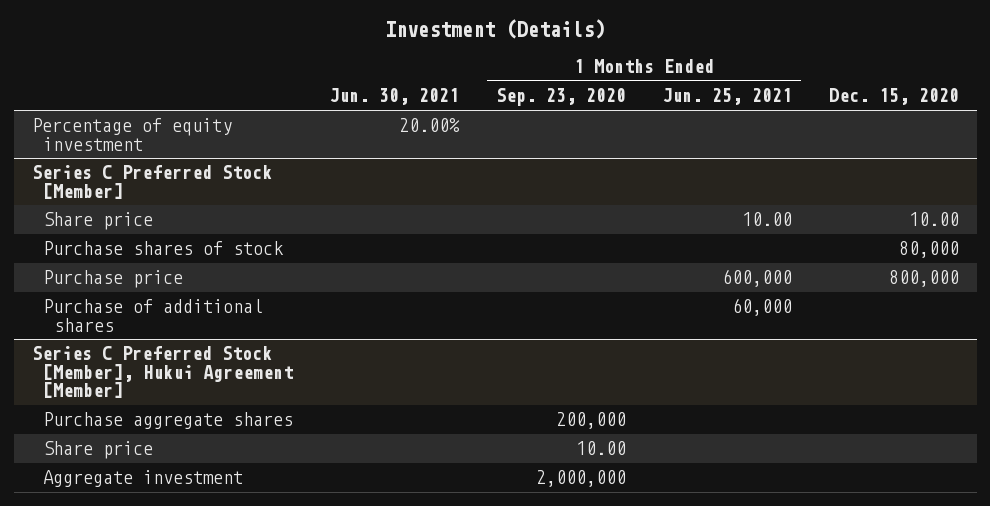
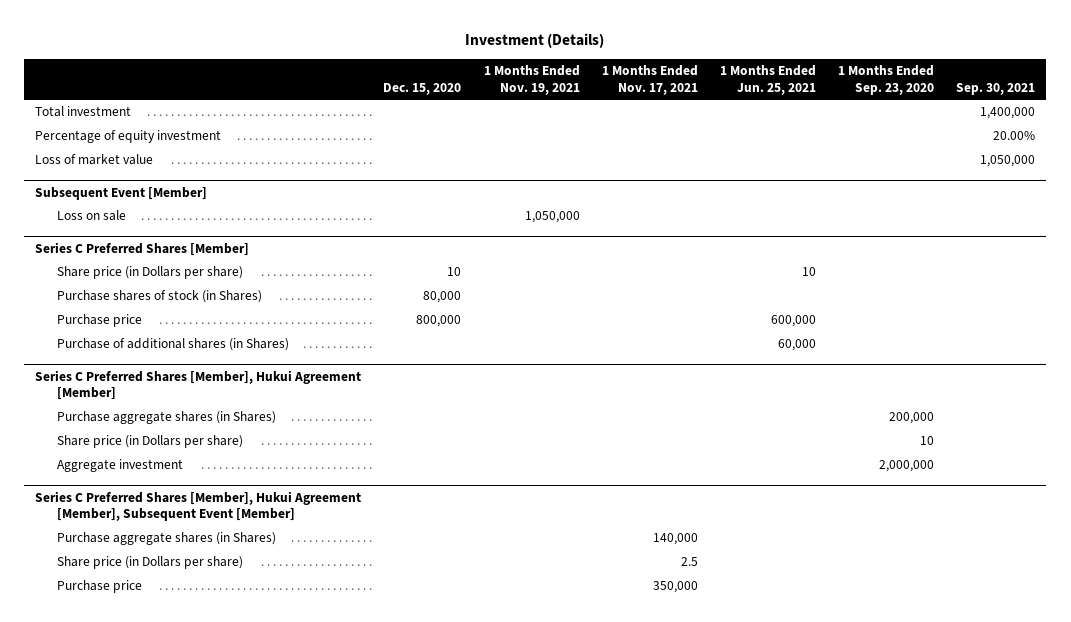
- | Jun. 30, 2021 | 1 Months Ended Sep. 23, 2020 | 1 Months Ended Jun. 25, 2021 | Dec. 15, 2020
+ | Dec. 15, 2020 | 1 Months Ended Nov. 19, 2021 | 1 Months Ended Nov. 17, 2021 | 1 Months Ended Jun. 25, 2021 | 1 Months Ended Sep. 23, 2020 | Sep. 30, 2021
+ Total investment | | | | | | 1,400,000
- Series C Preferred Stock [Member]
- Share price | | | 10.00 | 10.00
- Purchase shares of stock | | | | 80,000
+ Loss of market value | | | | | | 1,050,000
+ Subsequent Event [Member]
+ Loss on sale | | 1,050,000 | | | |
+ Series C Preferred Shares [Member]
+ Share price (in Dollars per share) | 10 | | | 10 | |
+ Purchase shares of stock (in Shares) | 80,000 | | | | |
- Purchase of additional shares | | | 60,000 |
- Series C Preferred Stock [Member], Hukui Agreement [Member]
- Purchase aggregate shares | | 200,000 | |
- Share price | | 10.00 | |
+ Purchase of additional shares (in Shares) | | | | 60,000 | |
+ Series C Preferred Shares [Member], Hukui Agreement [Member]
+ Purchase aggregate shares (in Shares) | | | | | 200,000 |
+ Share price (in Dollars per share) | | | | | 10 |
+ Series C Preferred Shares [Member], Hukui Agreement [Member], Subsequent Event [Member]
+ Purchase aggregate shares (in Shares) | | | 140,000 | | |
+ Share price (in Dollars per share) | | | 2.5 | | |
+ Purchase price | | | 350,000 | | |

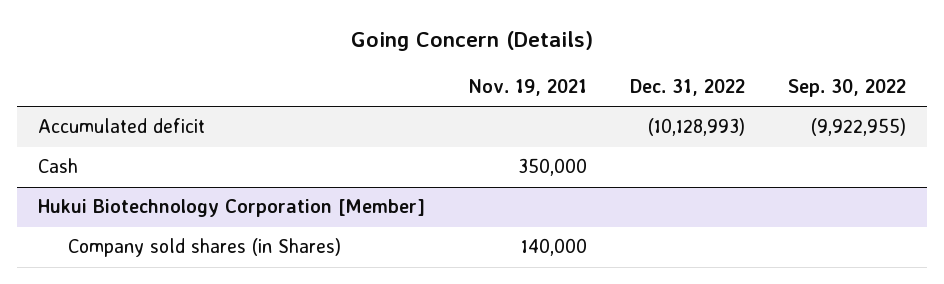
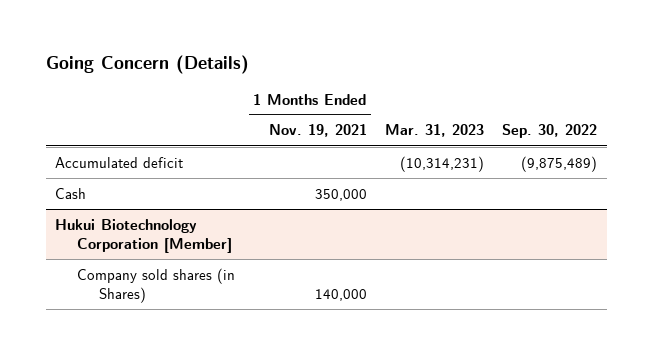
- | Nov. 19, 2021 | Dec. 31, 2022 | Sep. 30, 2022
+ | 1 Months Ended Nov. 19, 2021 | Mar. 31, 2023 | Sep. 30, 2022
- Accumulated deficit | | (10,128,993) | (9,922,955)
+ Accumulated deficit | | (10,314,231) | (9,875,489)

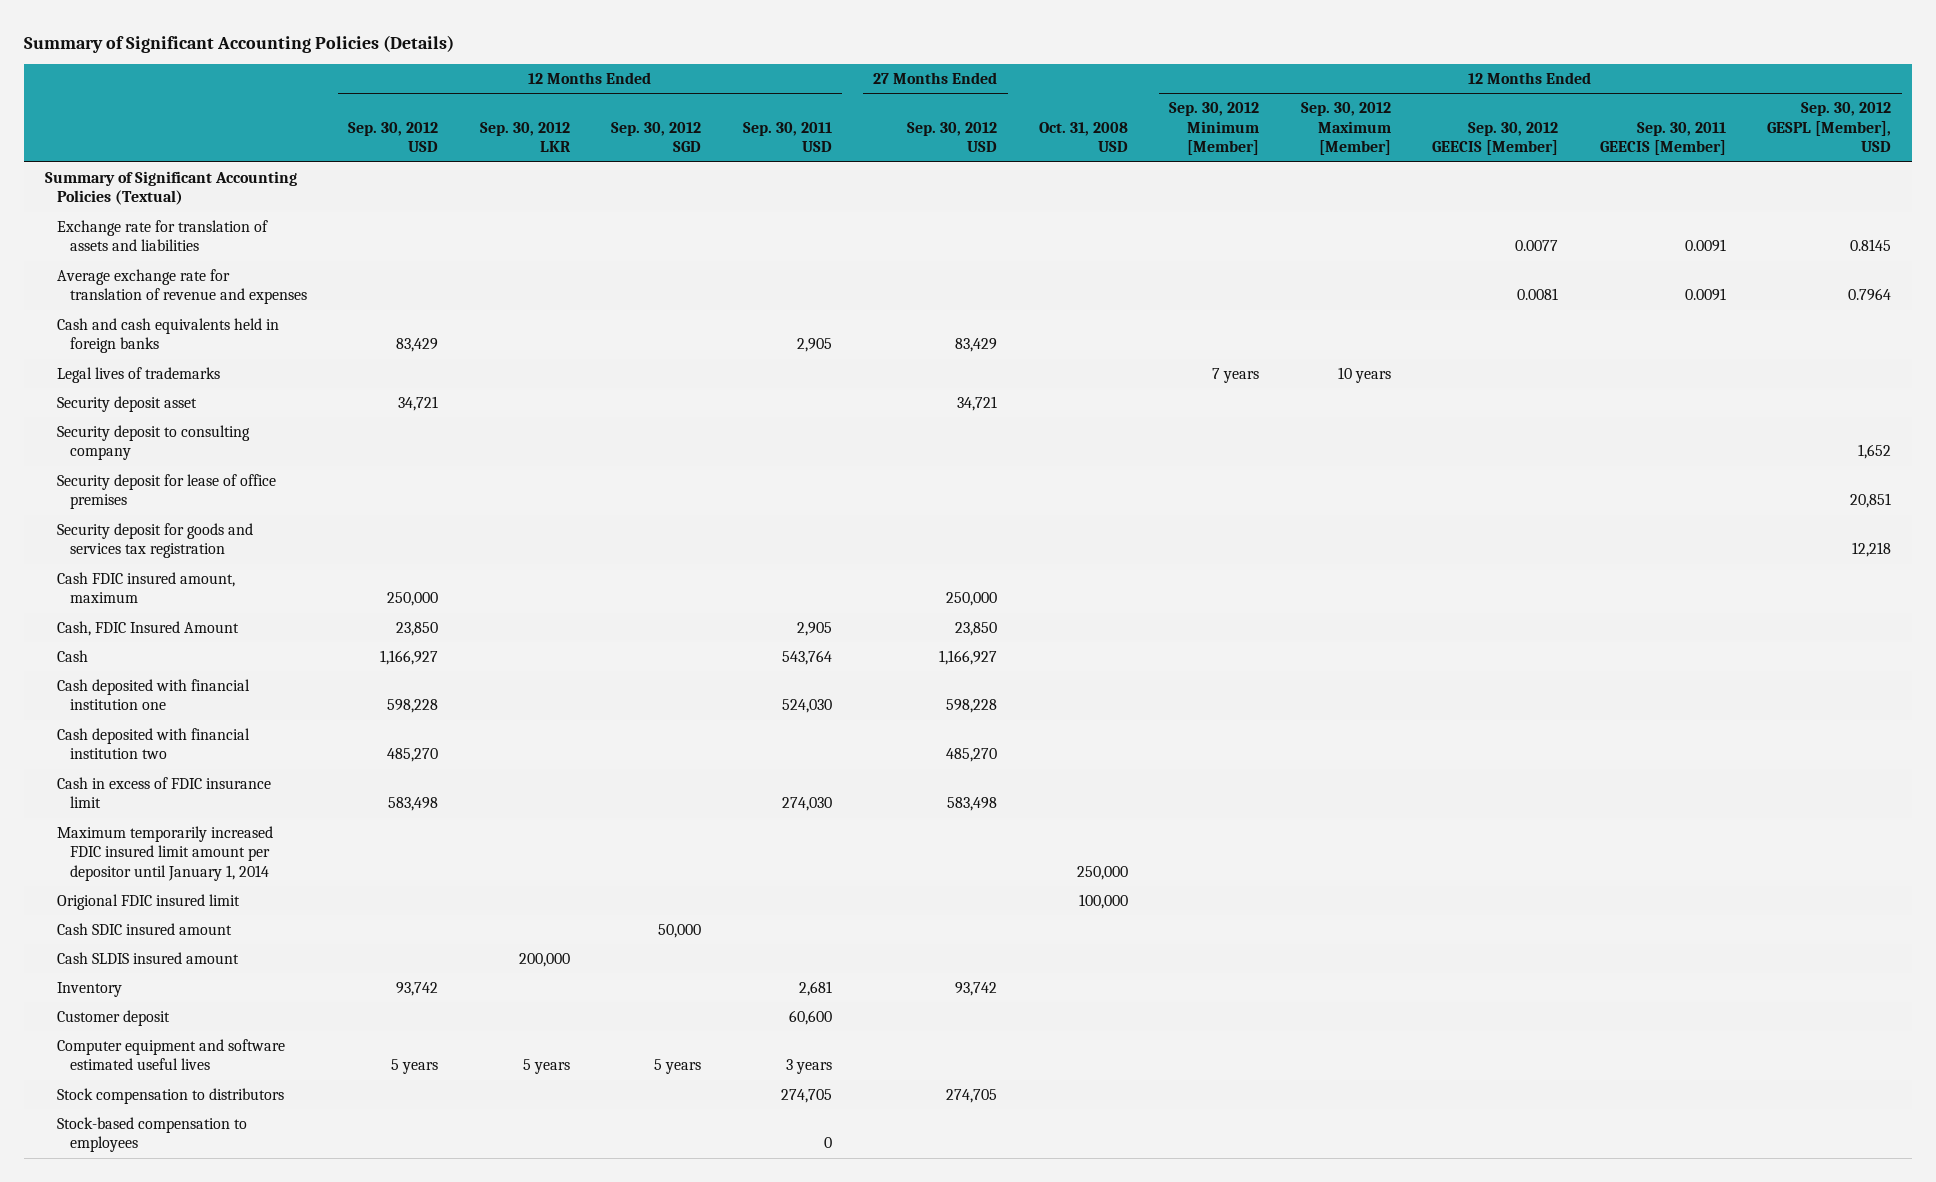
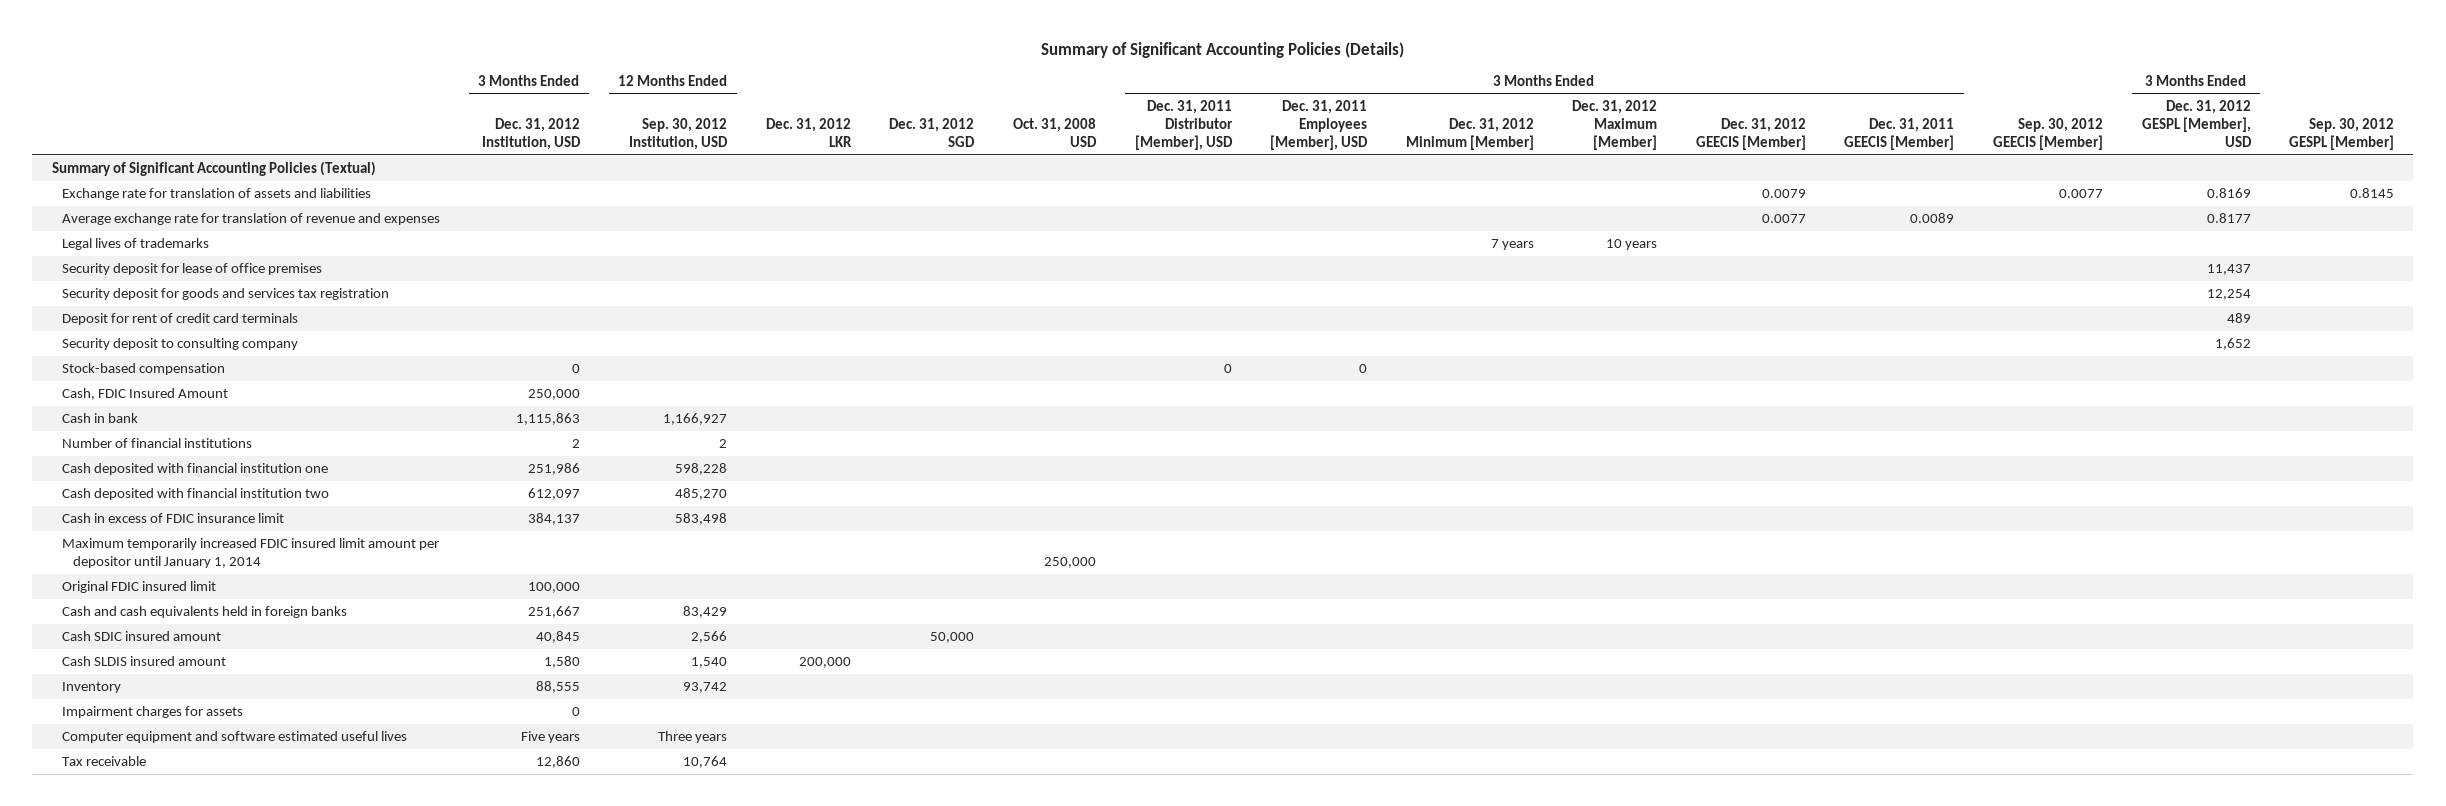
- | 12 Months Ended Sep. 30, 2012 USD | 12 Months Ended Sep. 30, 2012 LKR | 12 Months Ended Sep. 30, 2012 SGD | 12 Months Ended Sep. 30, 2011 USD | 27 Months Ended Sep. 30, 2012 USD | Oct. 31, 2008 USD | 12 Months Ended Sep. 30, 2012 Minimum [Member] | 12 Months Ended Sep. 30, 2012 Maximum [Member] | 12 Months Ended Sep. 30, 2012 GEECIS [Member] | 12 Months Ended Sep. 30, 2011 GEECIS [Member] | 12 Months Ended Sep. 30, 2012 GESPL [Member], USD
+ | 3 Months Ended Dec. 31, 2012 Institution, USD | 12 Months Ended Sep. 30, 2012 Institution, USD | Dec. 31, 2012 LKR | Dec. 31, 2012 SGD | Oct. 31, 2008 USD | 3 Months Ended Dec. 31, 2011 Distributor [Member], USD | 3 Months Ended Dec. 31, 2011 Employees [Member], USD | 3 Months Ended Dec. 31, 2012 Minimum [Member] | 3 Months Ended Dec. 31, 2012 Maximum [Member] | 3 Months Ended Dec. 31, 2012 GEECIS [Member] | 3 Months Ended Dec. 31, 2011 GEECIS [Member] | Sep. 30, 2012 GEECIS [Member] | 3 Months Ended Dec. 31, 2012 GESPL [Member], USD | Sep. 30, 2012 GESPL [Member]
- Security deposit asset | 34,721 | | | | 34,721 | | | | | |
- Cash FDIC insured amount, maximum | 250,000 | | | | 250,000 | | | | | |
+ Deposit for rent of credit card terminals | | | | | | | | | | | | | 489 |
moved down: Security deposit to consulting company | | | | | | | | | | | | | 1,652 |
+ Stock-based compensation | 0 | | | | | 0 | 0 | | | | | | |
- Cash | 1,166,927 | | | 543,764 | 1,166,927 | | | | | |
+ Cash in bank | 1,115,863 | 1,166,927 | | | | | | | | | | | |
+ Number of financial institutions | 2 | 2 | | | | | | | | | | | |
- Origional FDIC insured limit | | | | | | 100,000 | | | | |
+ Original FDIC insured limit | 100,000 | | | | | | | | | | | | |
moved down: Cash and cash equivalents held in foreign banks | 251,667 | 83,429 | | | | | | | | | | | |
- Customer deposit | | | | 60,600 | | | | | | |
+ Impairment charges for assets | 0 | | | | | | | | | | | | |
- Stock compensation to distributors | | | | 274,705 | 274,705 | | | | | |
- Stock-based compensation to employees | | | | 0 | | | | | | |
+ Tax receivable | 12,860 | 10,764 | | | | | | | | | | | |

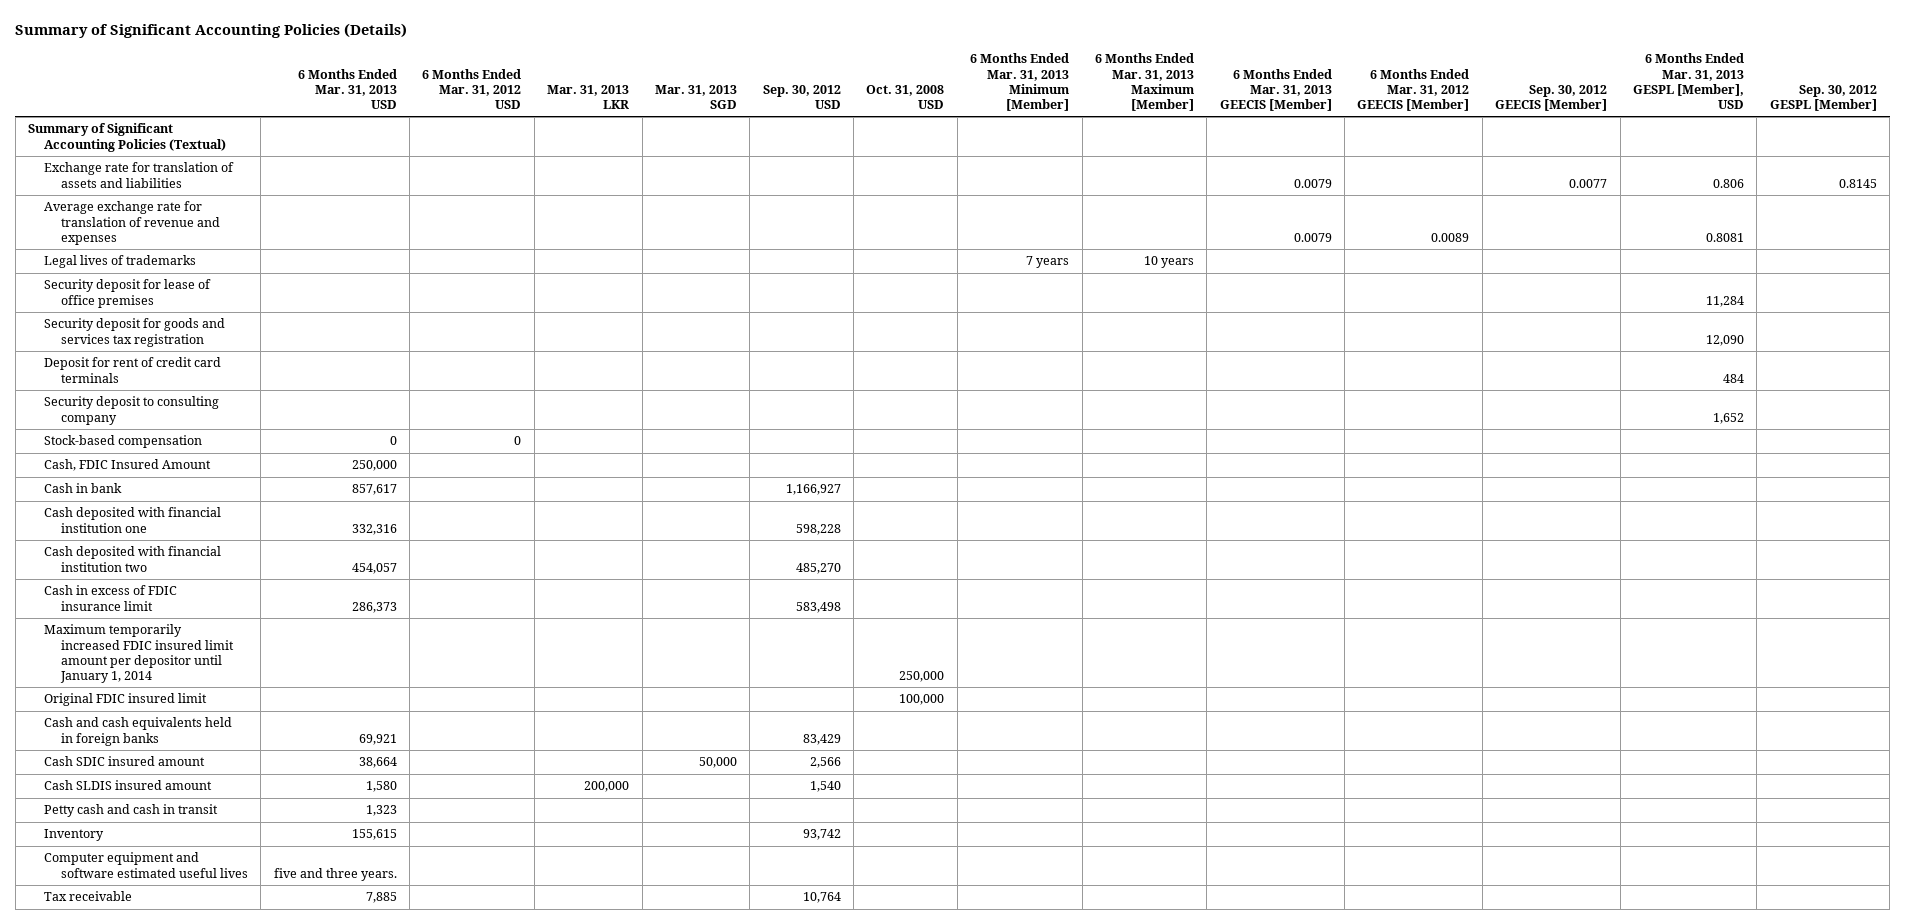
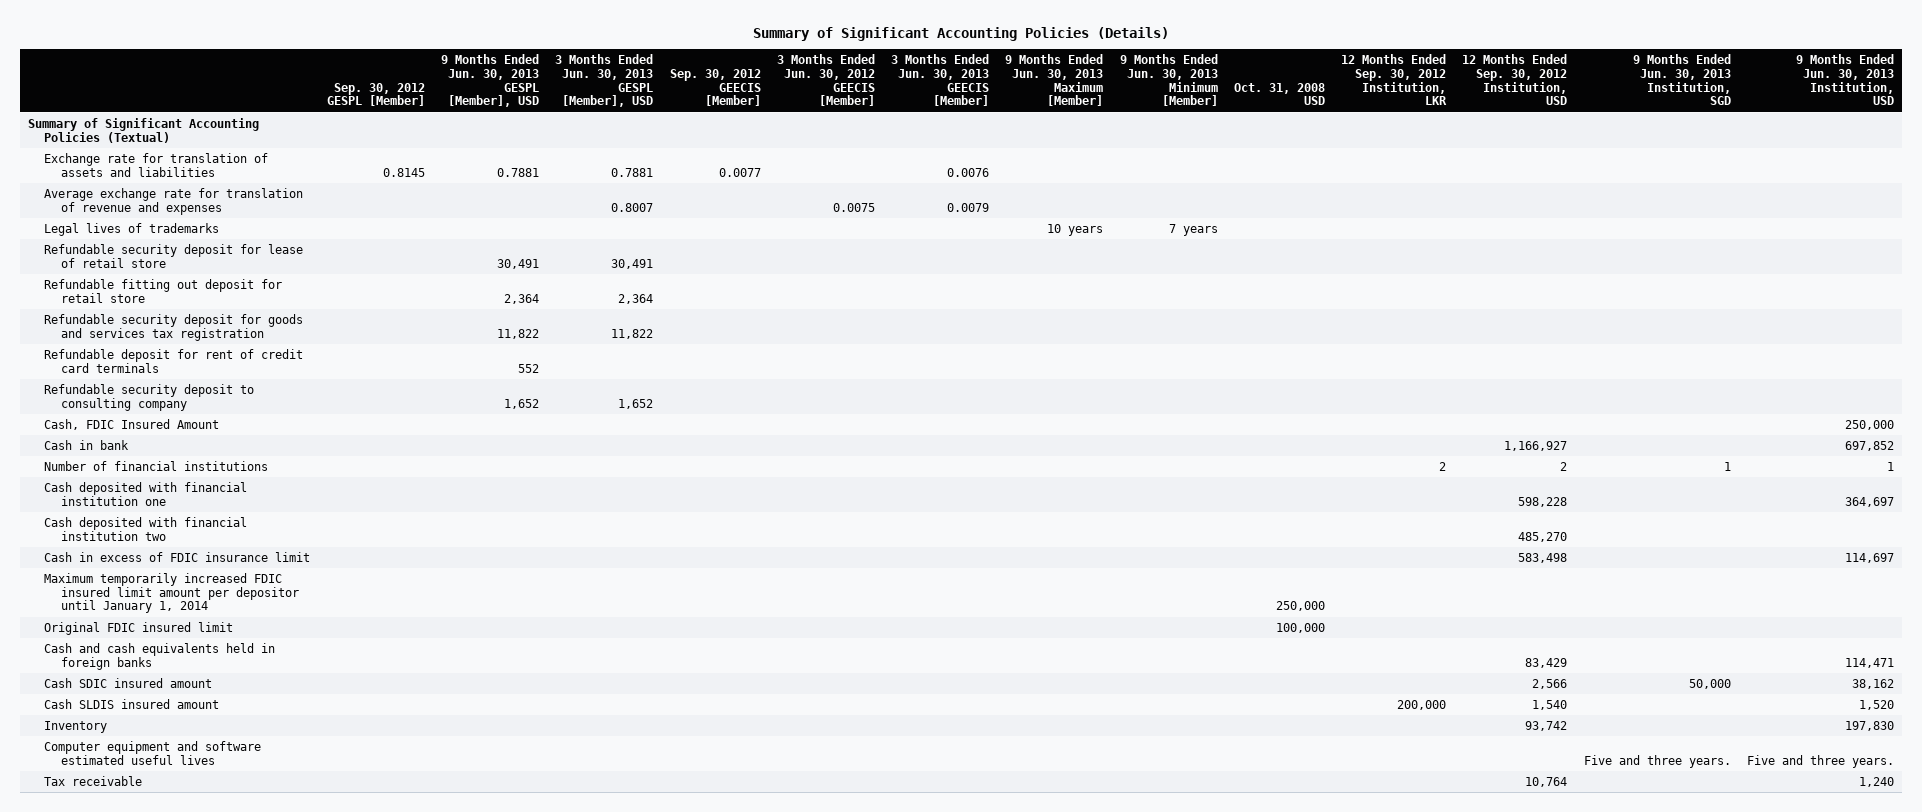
- | 6 Months Ended Mar. 31, 2013 USD | 6 Months Ended Mar. 31, 2012 USD | Mar. 31, 2013 LKR | Mar. 31, 2013 SGD | Sep. 30, 2012 USD | Oct. 31, 2008 USD | 6 Months Ended Mar. 31, 2013 Minimum [Member] | 6 Months Ended Mar. 31, 2013 Maximum [Member] | 6 Months Ended Mar. 31, 2013 GEECIS [Member] | 6 Months Ended Mar. 31, 2012 GEECIS [Member] | Sep. 30, 2012 GEECIS [Member] | 6 Months Ended Mar. 31, 2013 GESPL [Member], USD | Sep. 30, 2012 GESPL [Member]
+ | Sep. 30, 2012 GESPL [Member] | 9 Months Ended Jun. 30, 2013 GESPL [Member], USD | 3 Months Ended Jun. 30, 2013 GESPL [Member], USD | Sep. 30, 2012 GEECIS [Member] | 3 Months Ended Jun. 30, 2012 GEECIS [Member] | 3 Months Ended Jun. 30, 2013 GEECIS [Member] | 9 Months Ended Jun. 30, 2013 Maximum [Member] | 9 Months Ended Jun. 30, 2013 Minimum [Member] | Oct. 31, 2008 USD | 12 Months Ended Sep. 30, 2012 Institution, LKR | 12 Months Ended Sep. 30, 2012 Institution, USD | 9 Months Ended Jun. 30, 2013 Institution, SGD | 9 Months Ended Jun. 30, 2013 Institution, USD
- Security deposit for lease of office premises | | | | | | | | | | | | 11,284 |
- Security deposit for goods and services tax registration | | | | | | | | | | | | 12,090 |
- Deposit for rent of credit card terminals | | | | | | | | | | | | 484 |
- Security deposit to consulting company | | | | | | | | | | | | 1,652 |
- Stock-based compensation | 0 | 0 | | | | | | | | | | |
+ Refundable security deposit for lease of retail store | | 30,491 | 30,491 | | | | | | | | | |
+ Refundable fitting out deposit for retail store | | 2,364 | 2,364 | | | | | | | | | |
+ Refundable security deposit for goods and services tax registration | | 11,822 | 11,822 | | | | | | | | | |
+ Refundable deposit for rent of credit card terminals | | 552 | | | | | | | | | | |
+ Refundable security deposit to consulting company | | 1,652 | 1,652 | | | | | | | | | |
+ Number of financial institutions | | | | | | | | | | 2 | 2 | 1 | 1
- Petty cash and cash in transit | 1,323 | | | | | | | | | | | |

